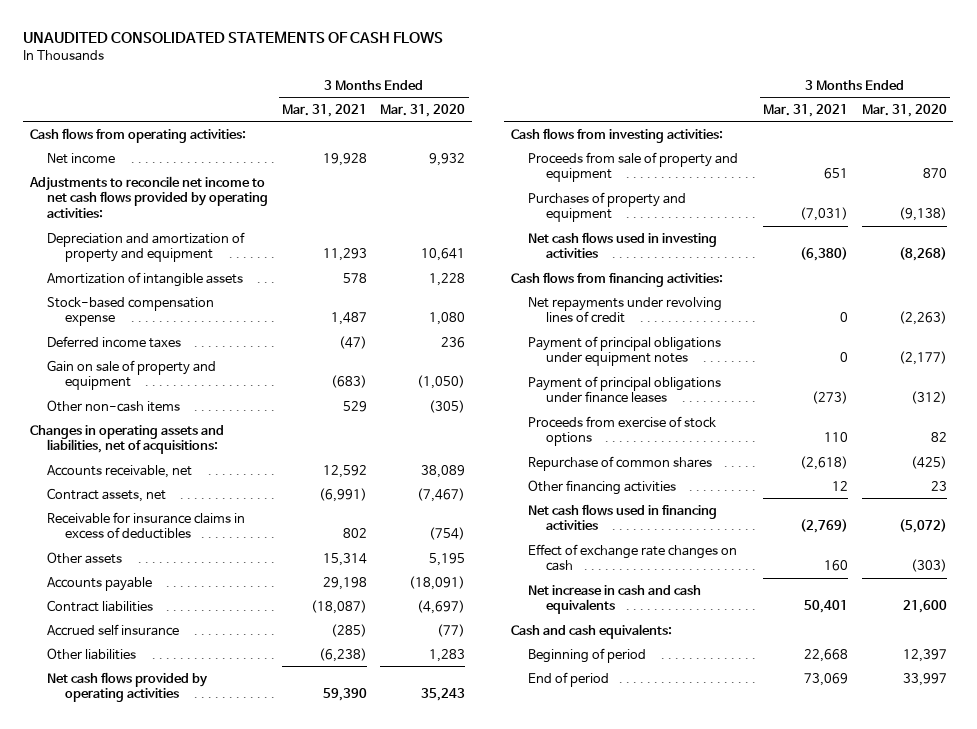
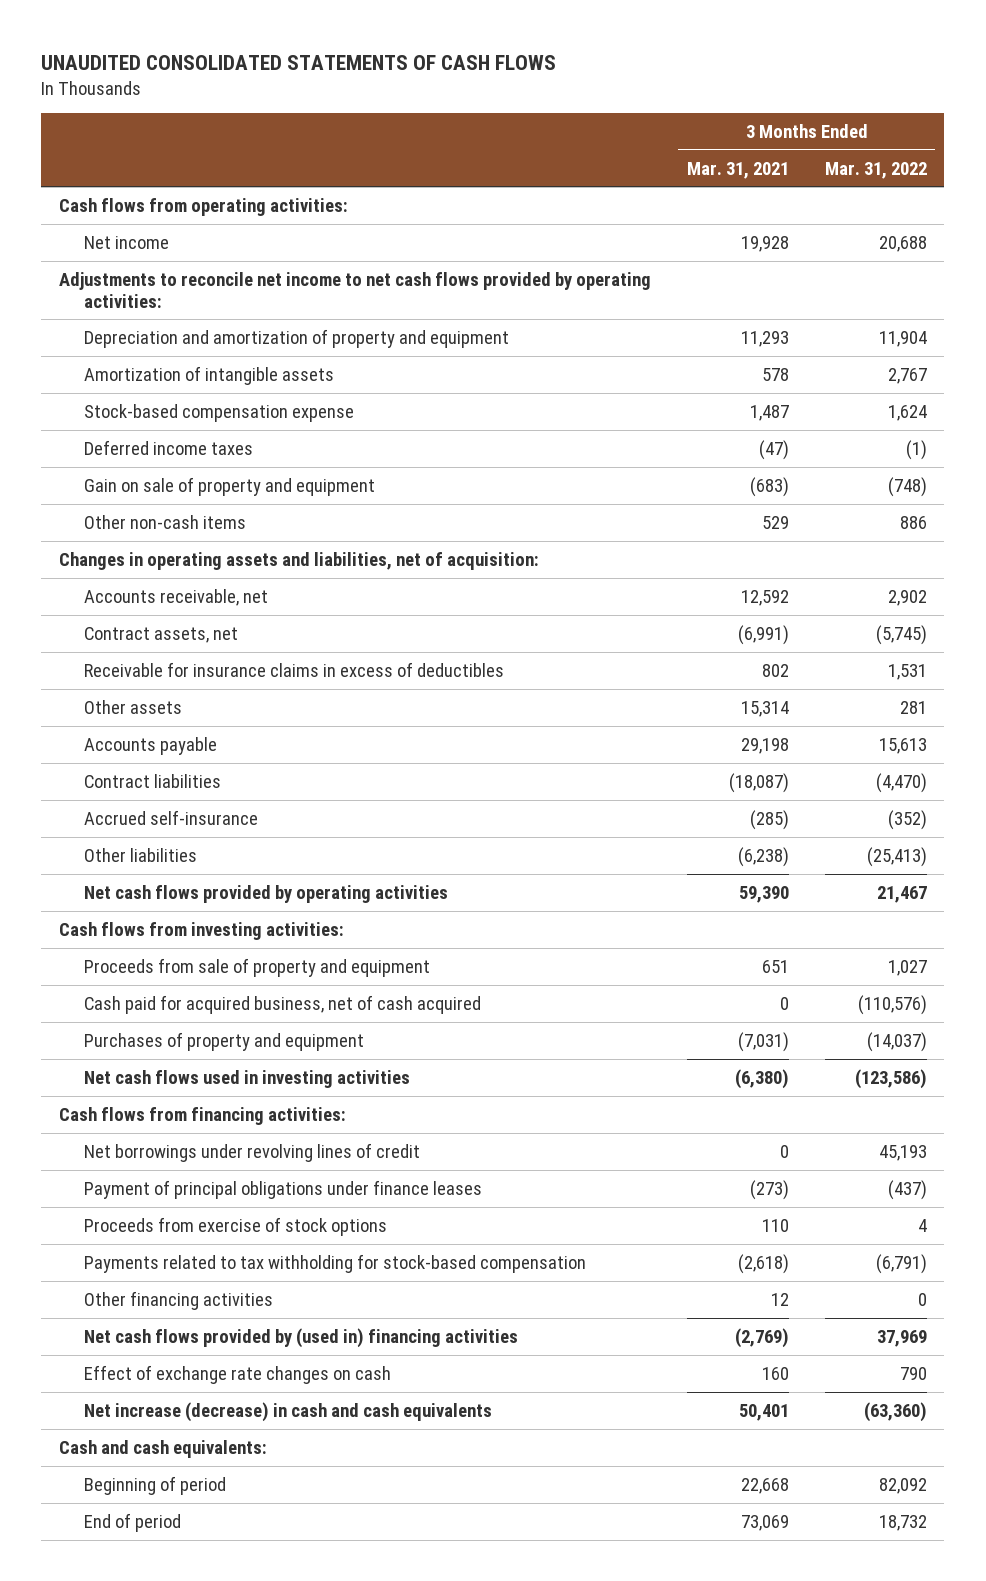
- | 3 Months Ended Mar. 31, 2021 | 3 Months Ended Mar. 31, 2020
+ | 3 Months Ended Mar. 31, 2021 | 3 Months Ended Mar. 31, 2022
- Changes in operating assets and liabilities, net of acquisitions:
+ Changes in operating assets and liabilities, net of acquisition:
- Accrued self insurance | (285) | (77)
+ Accrued self-insurance | (285) | (352)
+ Cash paid for acquired business, net of cash acquired | 0 | (110,576)
- Net repayments under revolving lines of credit | 0 | (2,263)
- Payment of principal obligations under equipment notes | 0 | (2,177)
+ Net borrowings under revolving lines of credit | 0 | 45,193
- Repurchase of common shares | (2,618) | (425)
+ Payments related to tax withholding for stock-based compensation | (2,618) | (6,791)
- Net cash flows used in financing activities | (2,769) | (5,072)
+ Net cash flows provided by (used in) financing activities | (2,769) | 37,969
- Net increase in cash and cash equivalents | 50,401 | 21,600
+ Net increase (decrease) in cash and cash equivalents | 50,401 | (63,360)

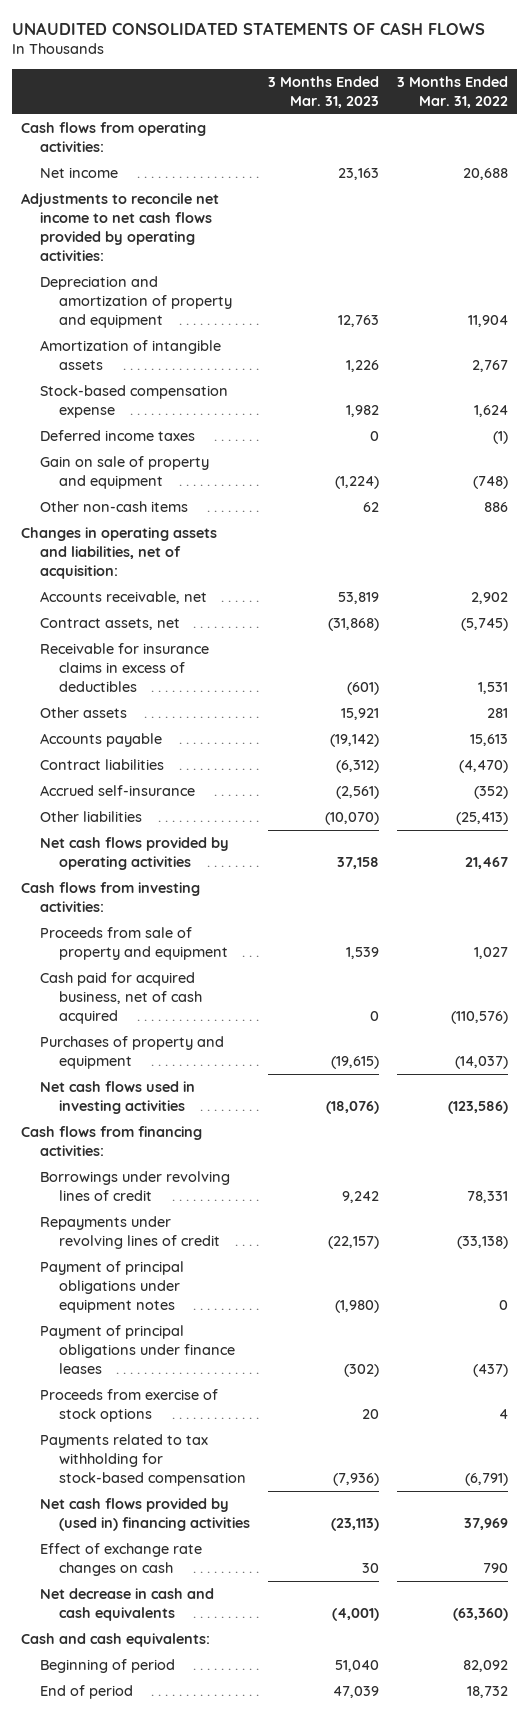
- | 3 Months Ended Mar. 31, 2021 | 3 Months Ended Mar. 31, 2022
+ | 3 Months Ended Mar. 31, 2023 | 3 Months Ended Mar. 31, 2022
- Net borrowings under revolving lines of credit | 0 | 45,193
+ Borrowings under revolving lines of credit | 9,242 | 78,331
+ Repayments under revolving lines of credit | (22,157) | (33,138)
+ Payment of principal obligations under equipment notes | (1,980) | 0
- Other financing activities | 12 | 0
- Net increase (decrease) in cash and cash equivalents | 50,401 | (63,360)
+ Net decrease in cash and cash equivalents | (4,001) | (63,360)

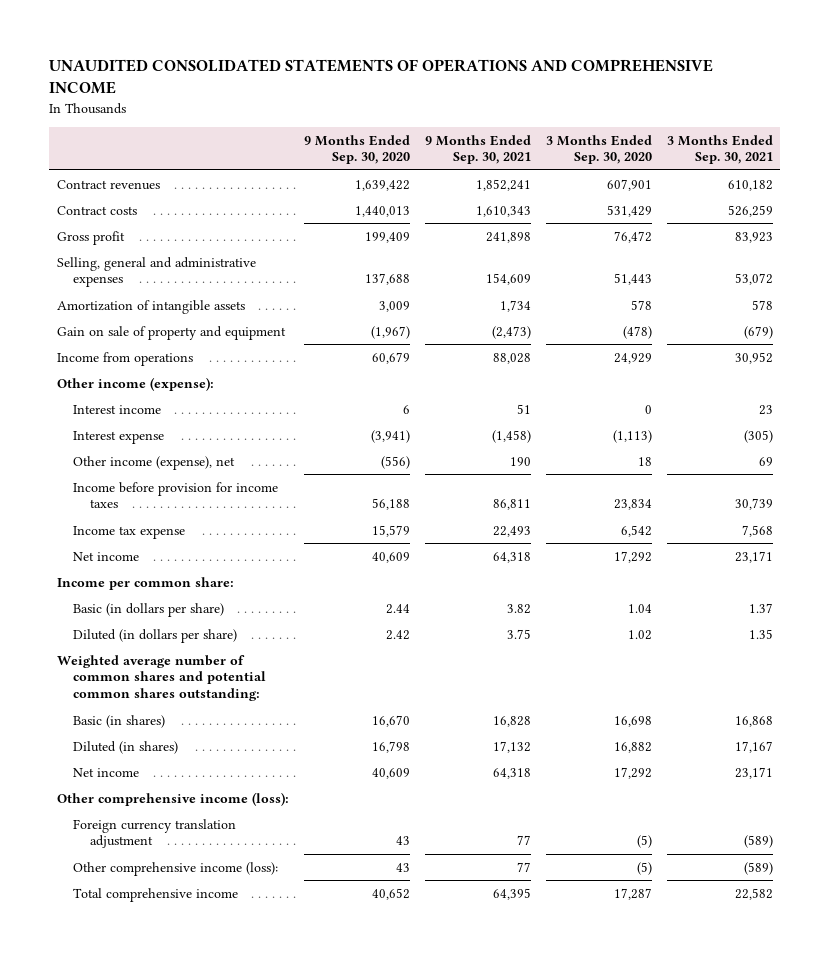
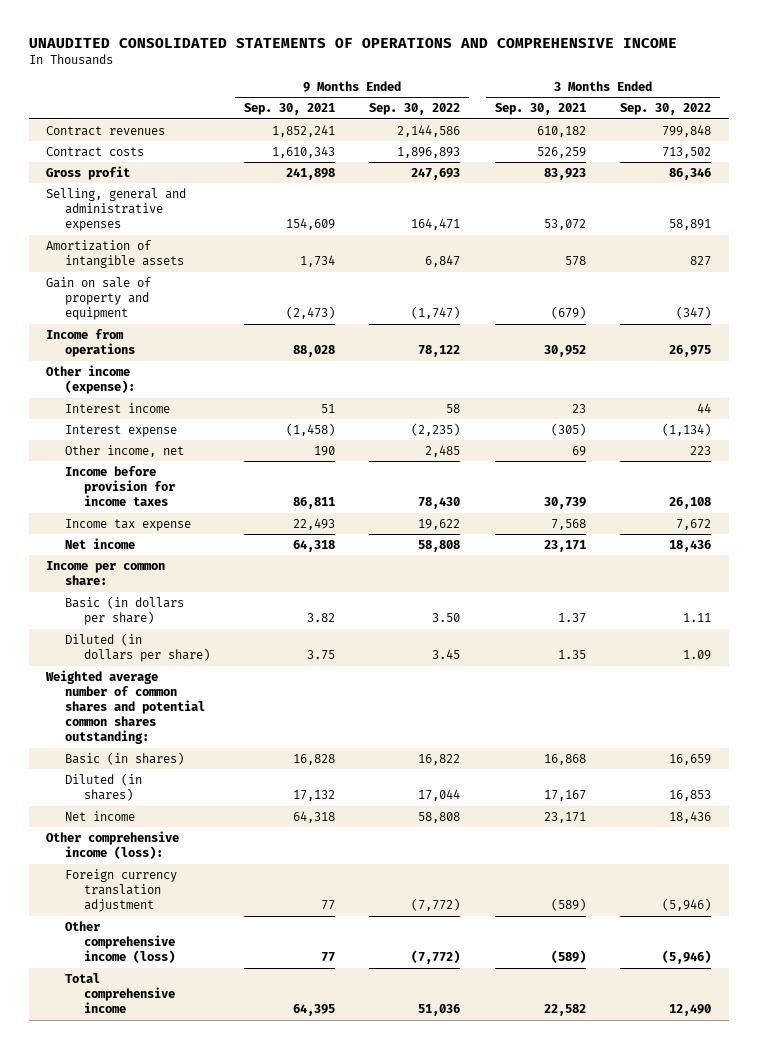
- | 9 Months Ended Sep. 30, 2020 | 9 Months Ended Sep. 30, 2021 | 3 Months Ended Sep. 30, 2020 | 3 Months Ended Sep. 30, 2021
+ | 9 Months Ended Sep. 30, 2021 | 9 Months Ended Sep. 30, 2022 | 3 Months Ended Sep. 30, 2021 | 3 Months Ended Sep. 30, 2022
- Other income (expense), net | (556) | 190 | 18 | 69
+ Other income, net | 190 | 2,485 | 69 | 223
- Other comprehensive income (loss): | 43 | 77 | (5) | (589)
+ Other comprehensive income (loss) | 77 | (7,772) | (589) | (5,946)

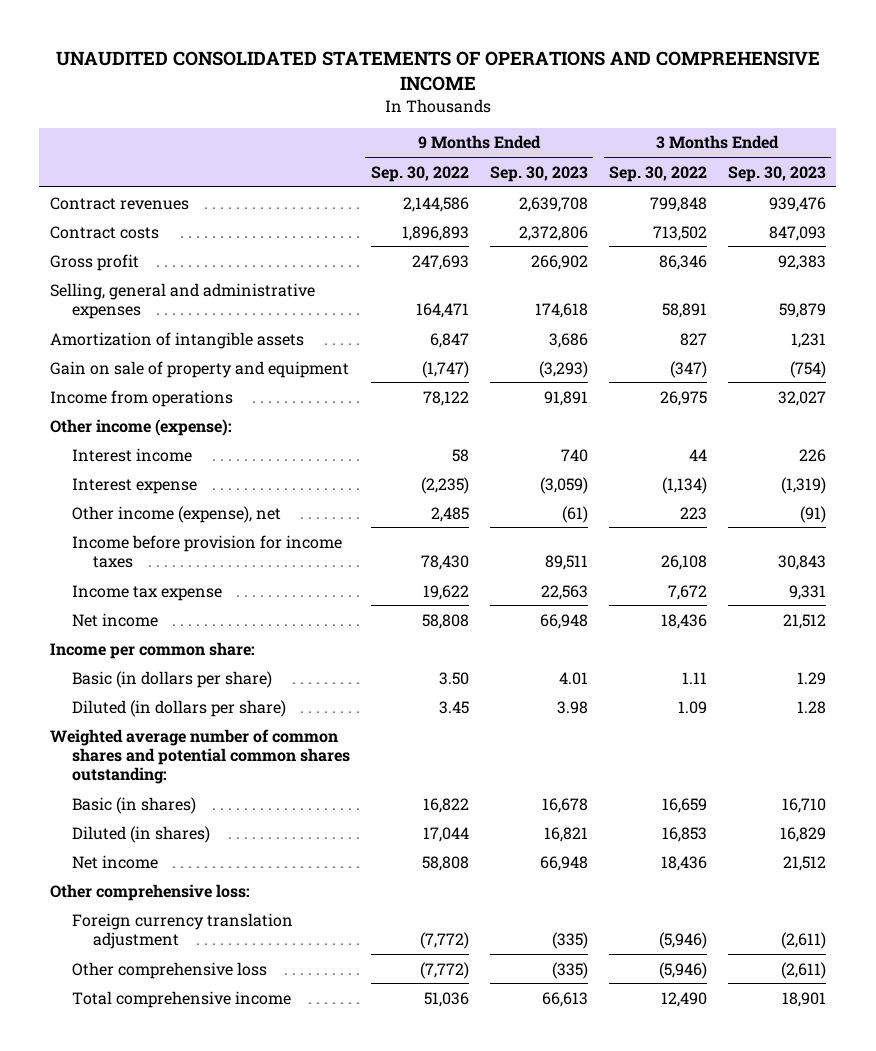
- | 9 Months Ended Sep. 30, 2021 | 9 Months Ended Sep. 30, 2022 | 3 Months Ended Sep. 30, 2021 | 3 Months Ended Sep. 30, 2022
+ | 9 Months Ended Sep. 30, 2022 | 9 Months Ended Sep. 30, 2023 | 3 Months Ended Sep. 30, 2022 | 3 Months Ended Sep. 30, 2023
- Other income, net | 190 | 2,485 | 69 | 223
+ Other income (expense), net | 2,485 | (61) | 223 | (91)
- Other comprehensive income (loss):
+ Other comprehensive loss:
- Other comprehensive income (loss) | 77 | (7,772) | (589) | (5,946)
+ Other comprehensive loss | (7,772) | (335) | (5,946) | (2,611)

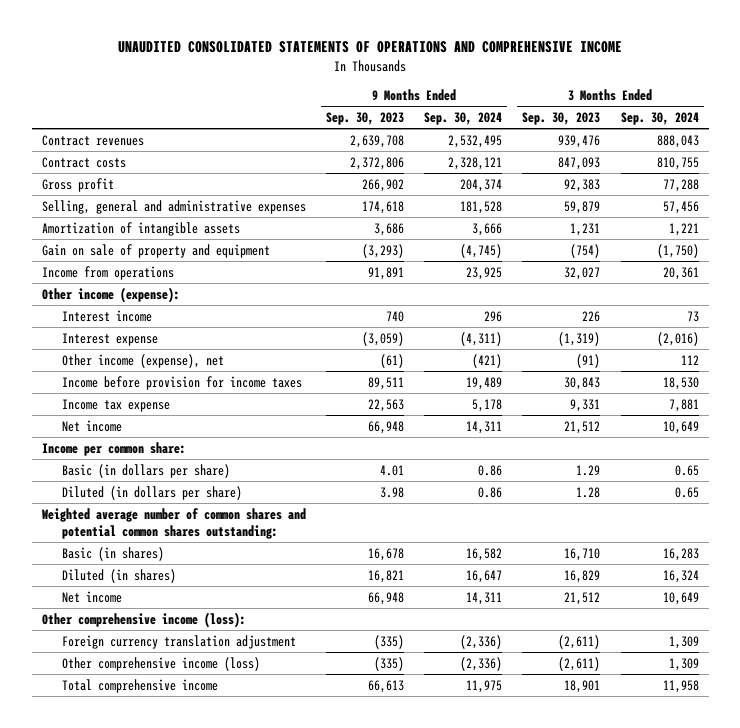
- | 9 Months Ended Sep. 30, 2022 | 9 Months Ended Sep. 30, 2023 | 3 Months Ended Sep. 30, 2022 | 3 Months Ended Sep. 30, 2023
+ | 9 Months Ended Sep. 30, 2023 | 9 Months Ended Sep. 30, 2024 | 3 Months Ended Sep. 30, 2023 | 3 Months Ended Sep. 30, 2024
- Other comprehensive loss:
+ Other comprehensive income (loss):
- Other comprehensive loss | (7,772) | (335) | (5,946) | (2,611)
+ Other comprehensive income (loss) | (335) | (2,336) | (2,611) | 1,309

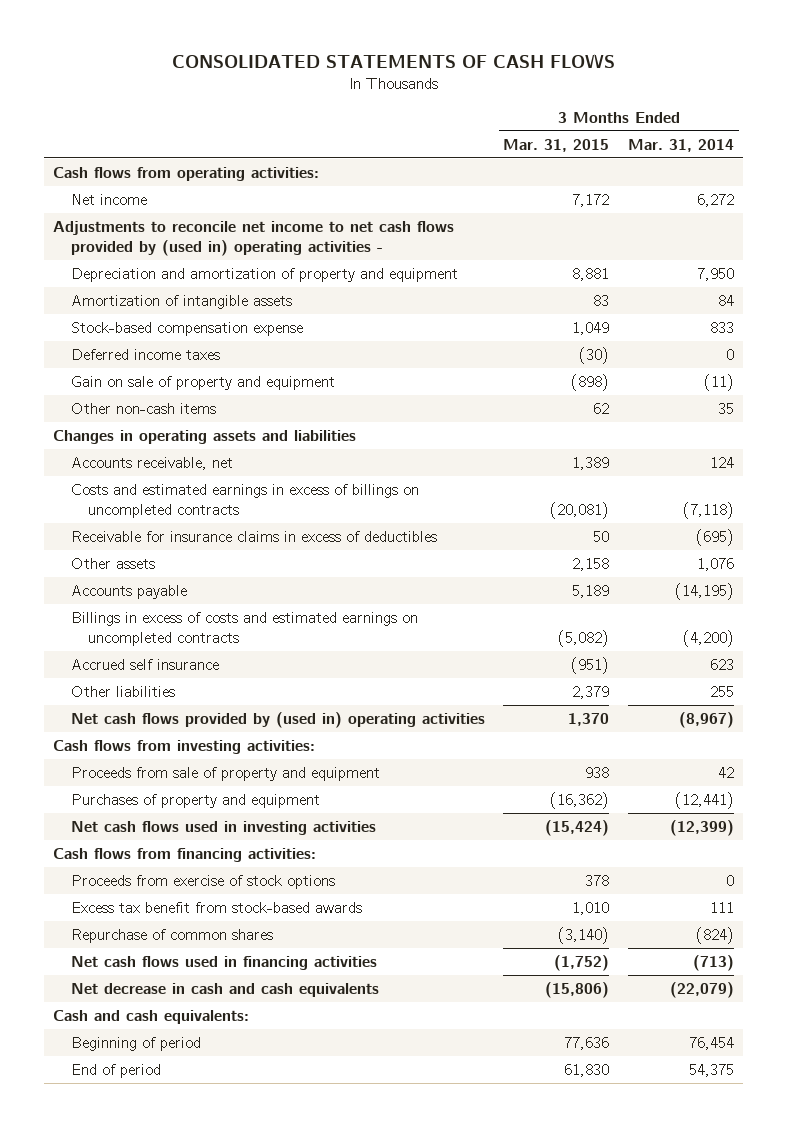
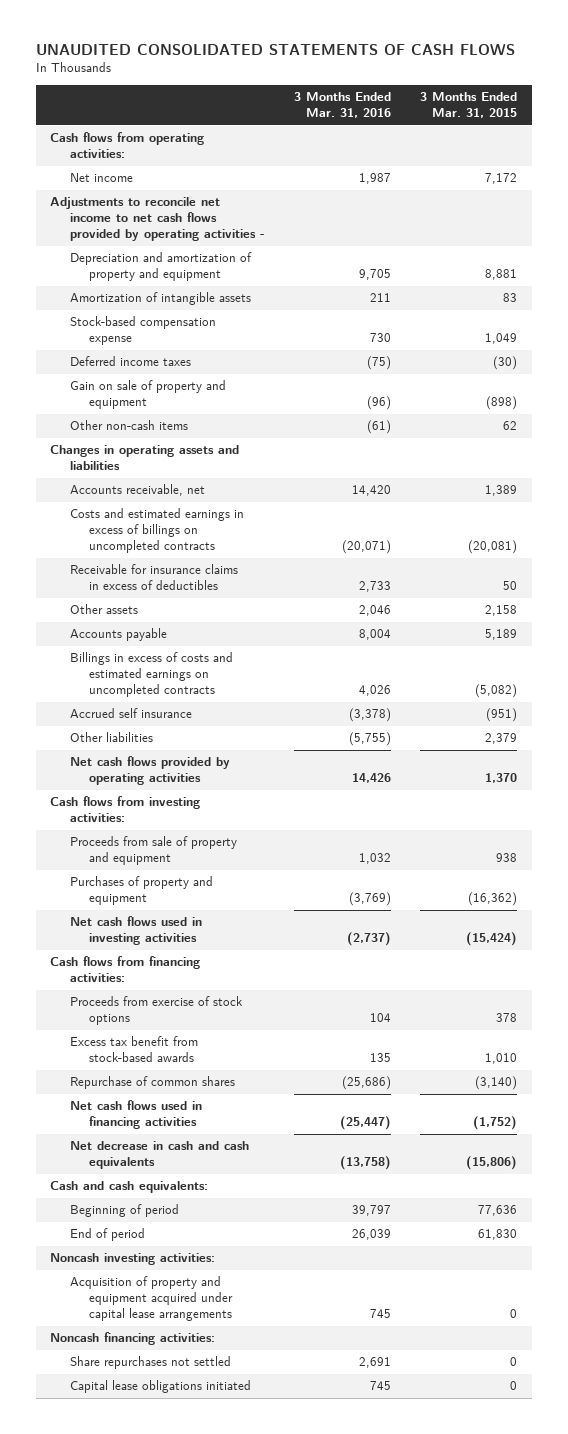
- CONSOLIDATED STATEMENTS OF CASH FLOWS
+ UNAUDITED CONSOLIDATED STATEMENTS OF CASH FLOWS
- | 3 Months Ended Mar. 31, 2015 | 3 Months Ended Mar. 31, 2014
+ | 3 Months Ended Mar. 31, 2016 | 3 Months Ended Mar. 31, 2015
- Adjustments to reconcile net income to net cash flows provided by (used in) operating activities -
+ Adjustments to reconcile net income to net cash flows provided by operating activities -
- Net cash flows provided by (used in) operating activities | 1,370 | (8,967)
+ Net cash flows provided by operating activities | 14,426 | 1,370
+ Noncash investing activities:
+ Acquisition of property and equipment acquired under capital lease arrangements | 745 | 0
+ Noncash financing activities:
+ Share repurchases not settled | 2,691 | 0
+ Capital lease obligations initiated | 745 | 0

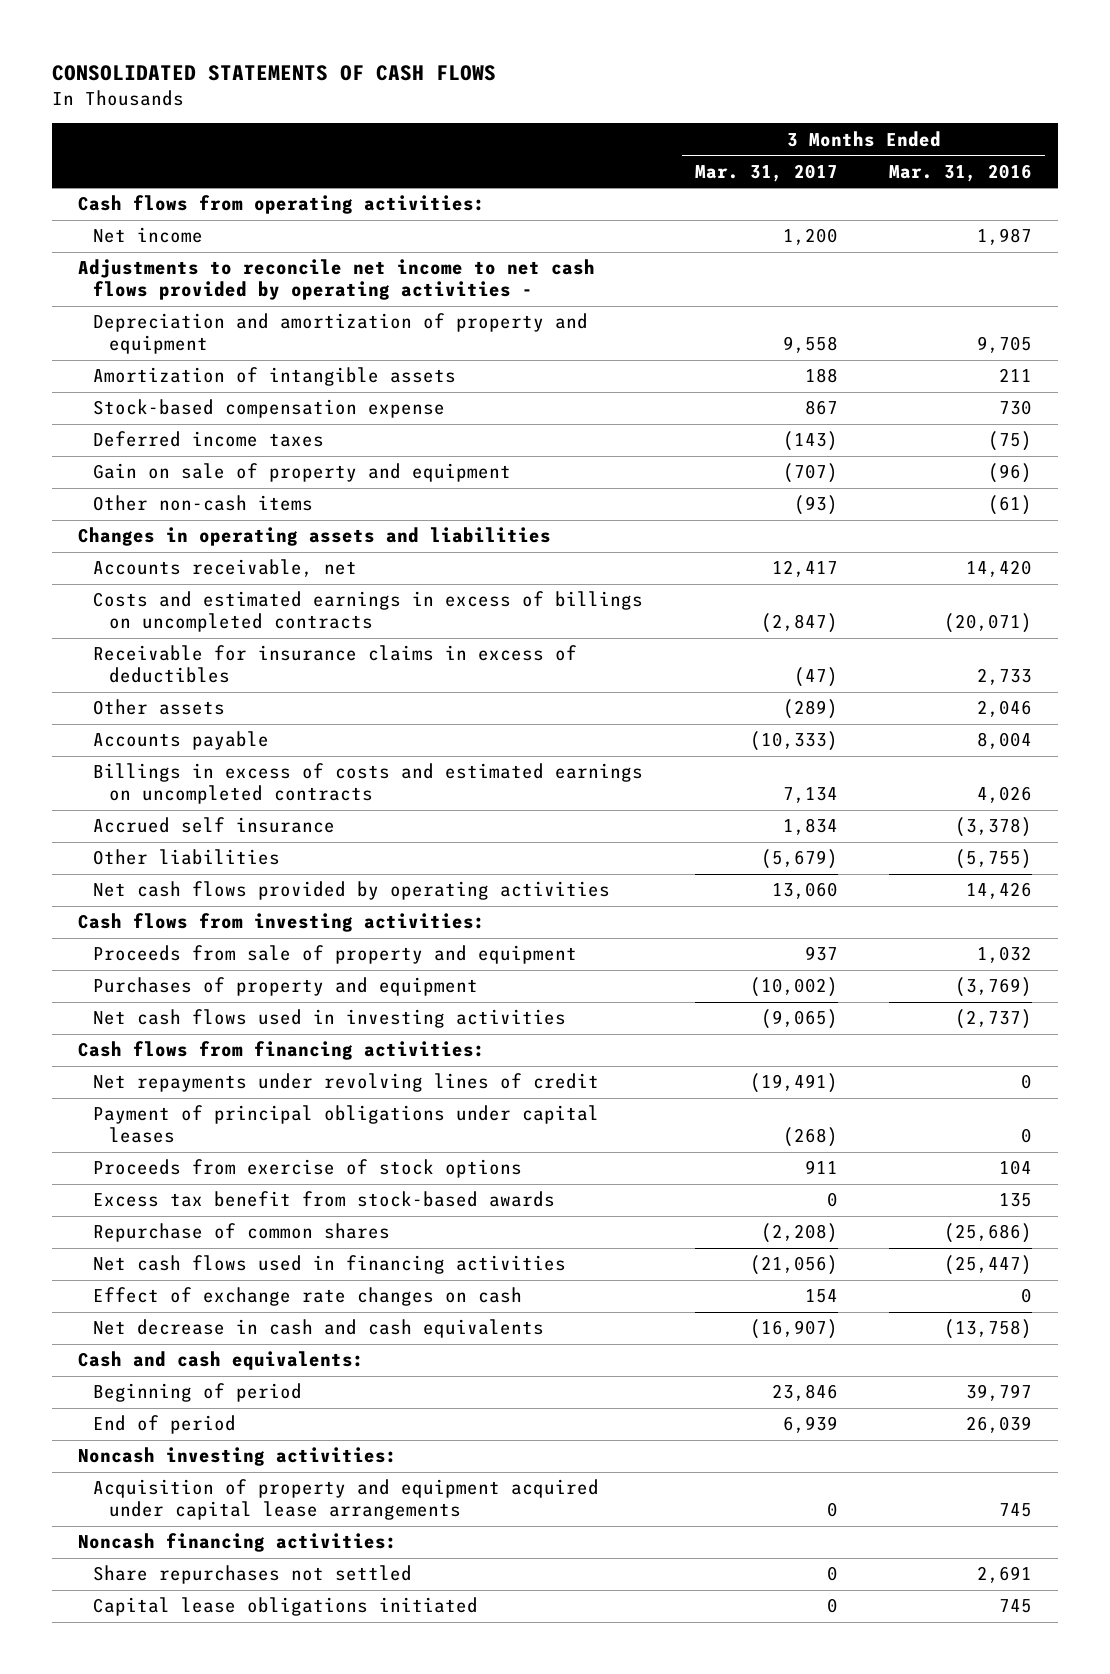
- UNAUDITED CONSOLIDATED STATEMENTS OF CASH FLOWS
+ CONSOLIDATED STATEMENTS OF CASH FLOWS
- | 3 Months Ended Mar. 31, 2016 | 3 Months Ended Mar. 31, 2015
+ | 3 Months Ended Mar. 31, 2017 | 3 Months Ended Mar. 31, 2016
+ Net repayments under revolving lines of credit | (19,491) | 0
+ Payment of principal obligations under capital leases | (268) | 0
+ Effect of exchange rate changes on cash | 154 | 0

